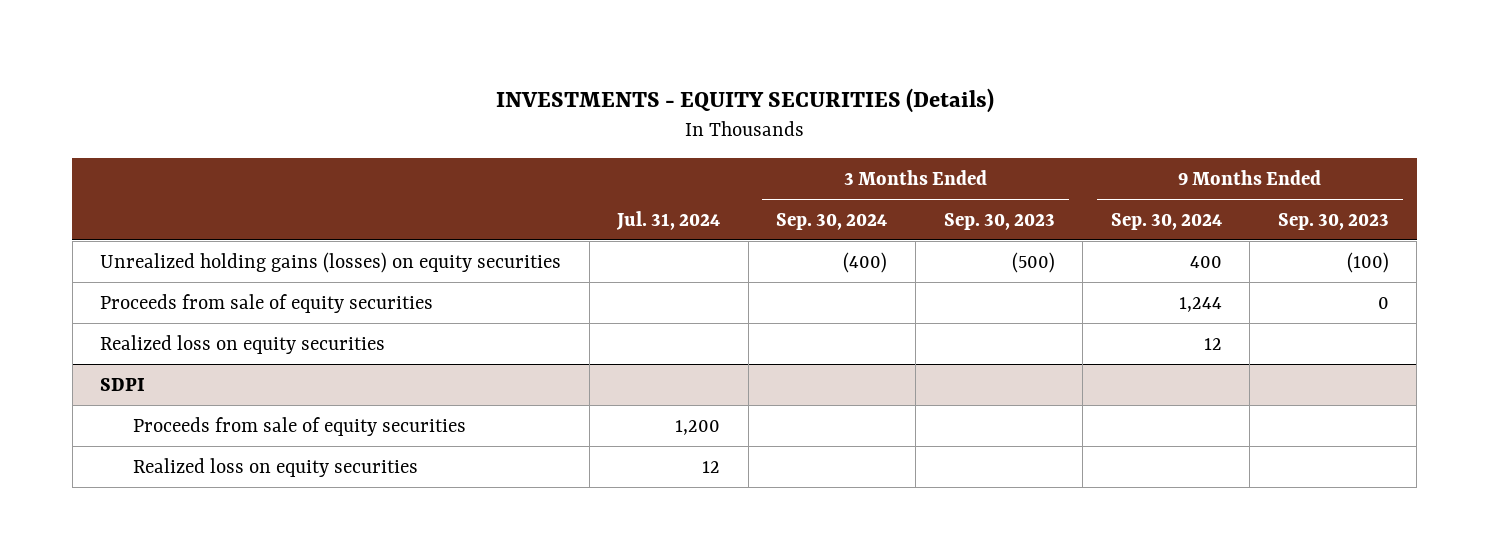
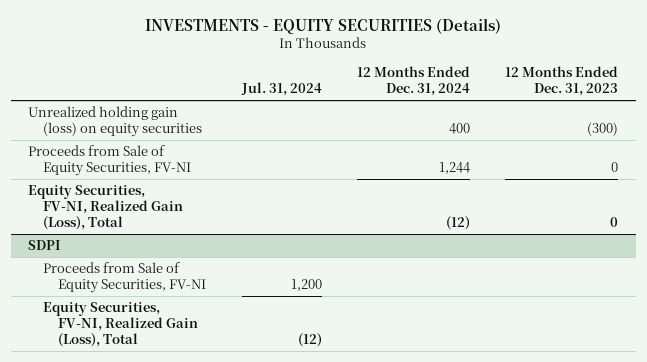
- | Jul. 31, 2024 | 3 Months Ended Sep. 30, 2024 | 3 Months Ended Sep. 30, 2023 | 9 Months Ended Sep. 30, 2024 | 9 Months Ended Sep. 30, 2023
+ | Jul. 31, 2024 | 12 Months Ended Dec. 31, 2024 | 12 Months Ended Dec. 31, 2023
- Unrealized holding gains (losses) on equity securities | | (400) | (500) | 400 | (100)
- Proceeds from sale of equity securities | | | | 1,244 | 0
- Realized loss on equity securities | | | | 12 |
+ Unrealized holding gain (loss) on equity securities | | 400 | (300)
+ Proceeds from Sale of Equity Securities, FV-NI | | 1,244 | 0
+ Equity Securities, FV-NI, Realized Gain (Loss), Total | | (12) | 0
@ SDPI
- Proceeds from sale of equity securities | 1,200 | | | |
- Realized loss on equity securities | 12 | | | |
+ Proceeds from Sale of Equity Securities, FV-NI | 1,200 | |
+ Equity Securities, FV-NI, Realized Gain (Loss), Total | (12) | |

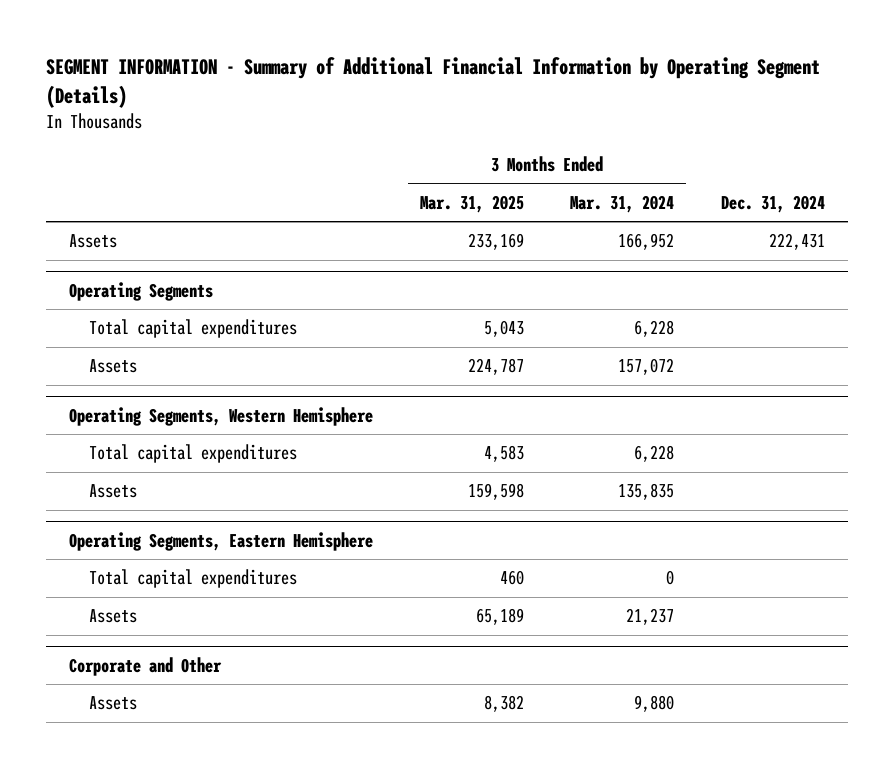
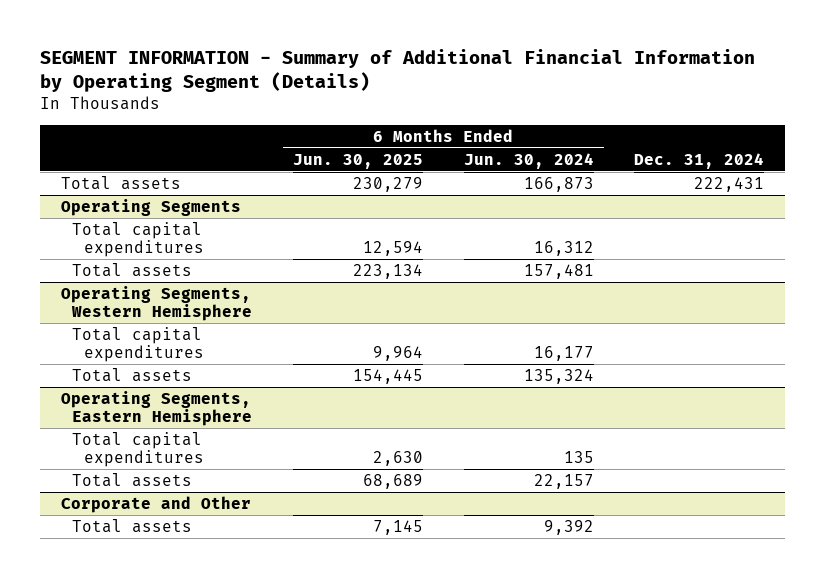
- | 3 Months Ended Mar. 31, 2025 | 3 Months Ended Mar. 31, 2024 | Dec. 31, 2024
+ | 6 Months Ended Jun. 30, 2025 | 6 Months Ended Jun. 30, 2024 | Dec. 31, 2024
- Assets | 233,169 | 166,952 | 222,431
+ Total assets | 230,279 | 166,873 | 222,431
@ Operating Segments
- Assets | 224,787 | 157,072 |
+ Total assets | 223,134 | 157,481 |
@ Operating Segments, Western Hemisphere
- Assets | 159,598 | 135,835 |
+ Total assets | 154,445 | 135,324 |
@ Operating Segments, Eastern Hemisphere
- Assets | 65,189 | 21,237 |
+ Total assets | 68,689 | 22,157 |
@ Corporate and Other
- Assets | 8,382 | 9,880 |
+ Total assets | 7,145 | 9,392 |

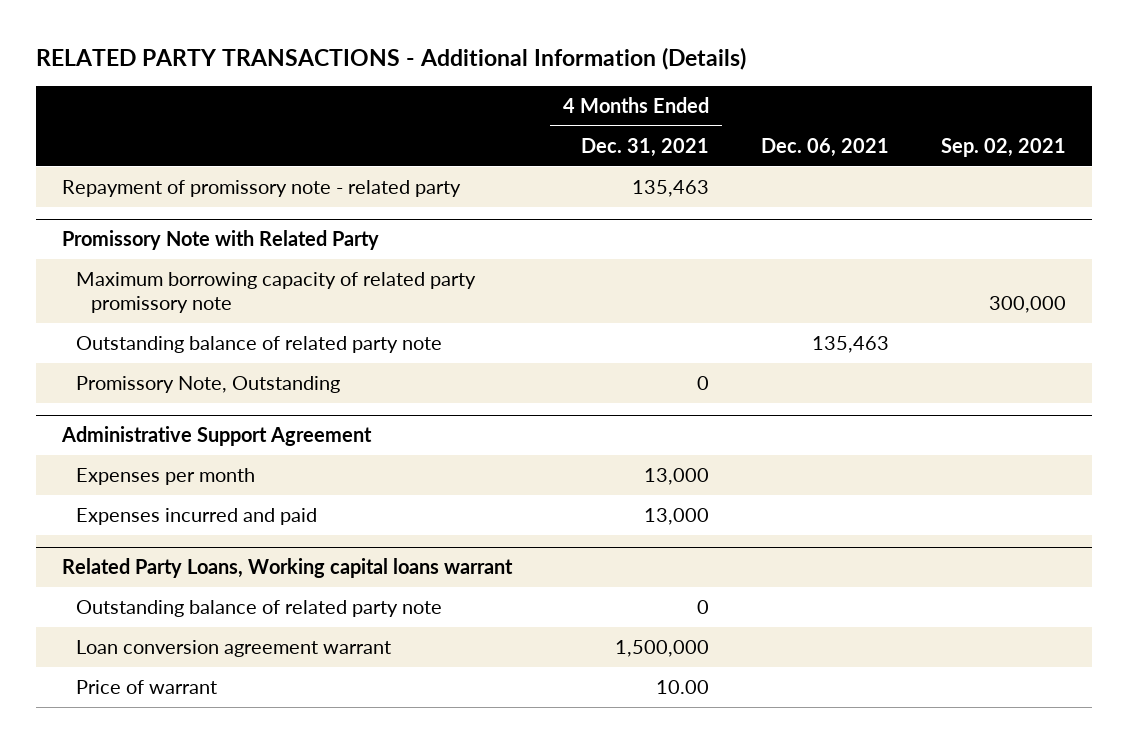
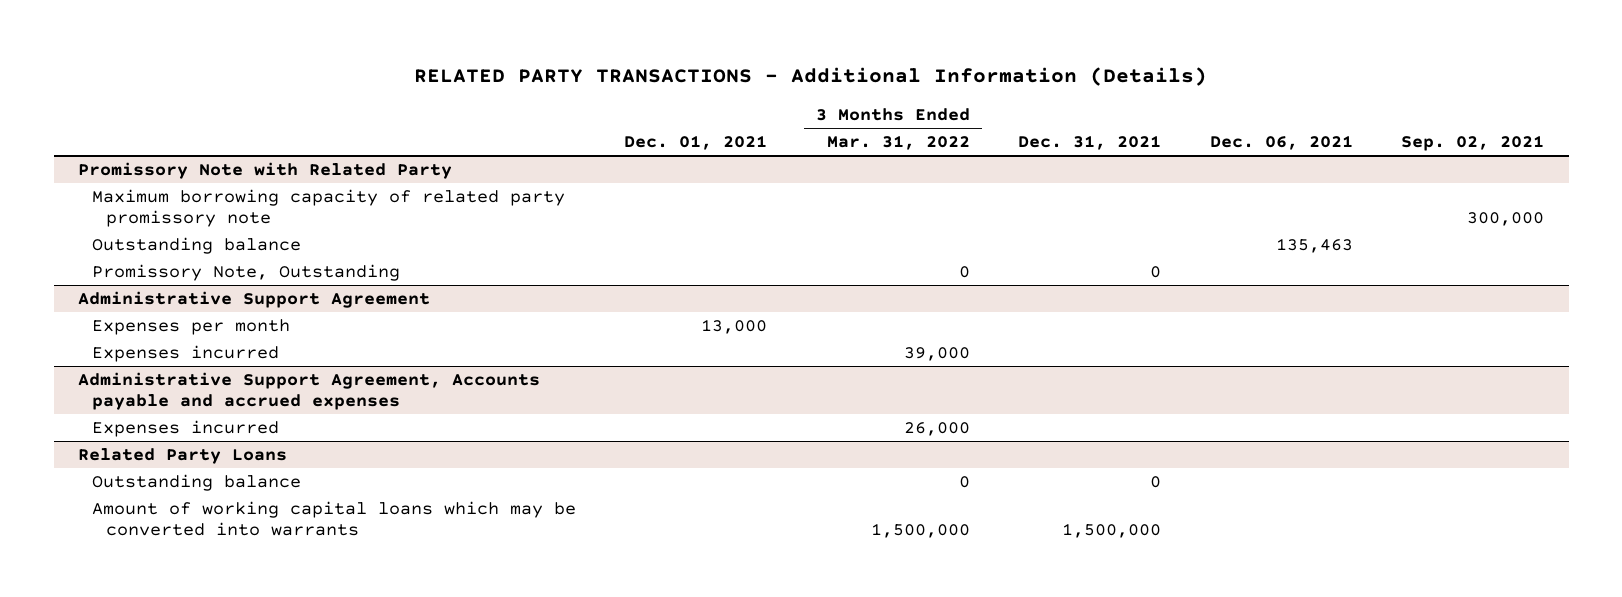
- | 4 Months Ended Dec. 31, 2021 | Dec. 06, 2021 | Sep. 02, 2021
+ | Dec. 01, 2021 | 3 Months Ended Mar. 31, 2022 | Dec. 31, 2021 | Dec. 06, 2021 | Sep. 02, 2021
- Repayment of promissory note - related party | 135,463 | |
@ Promissory Note with Related Party
- Outstanding balance of related party note | | 135,463 |
+ Outstanding balance | | | | 135,463 |
@ Administrative Support Agreement
- Expenses incurred and paid | 13,000 | |
- Related Party Loans, Working capital loans warrant
- Outstanding balance of related party note | 0 | |
- Loan conversion agreement warrant | 1,500,000 | |
- Price of warrant | 10.00 | |
@ Administrative Support Agreement
+ Expenses incurred | | 39,000 | | |
+ Administrative Support Agreement, Accounts payable and accrued expenses
+ Expenses incurred | | 26,000 | | |
+ Related Party Loans
+ Outstanding balance | | 0 | 0 | |
+ Amount of working capital loans which may be converted into warrants | | 1,500,000 | 1,500,000 | |

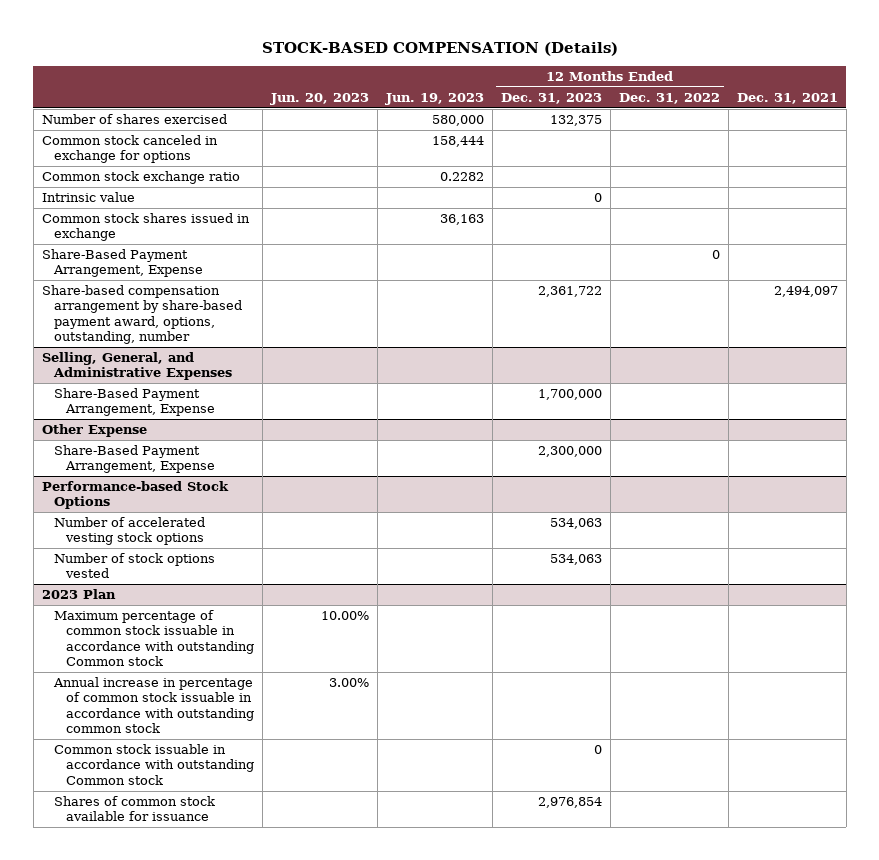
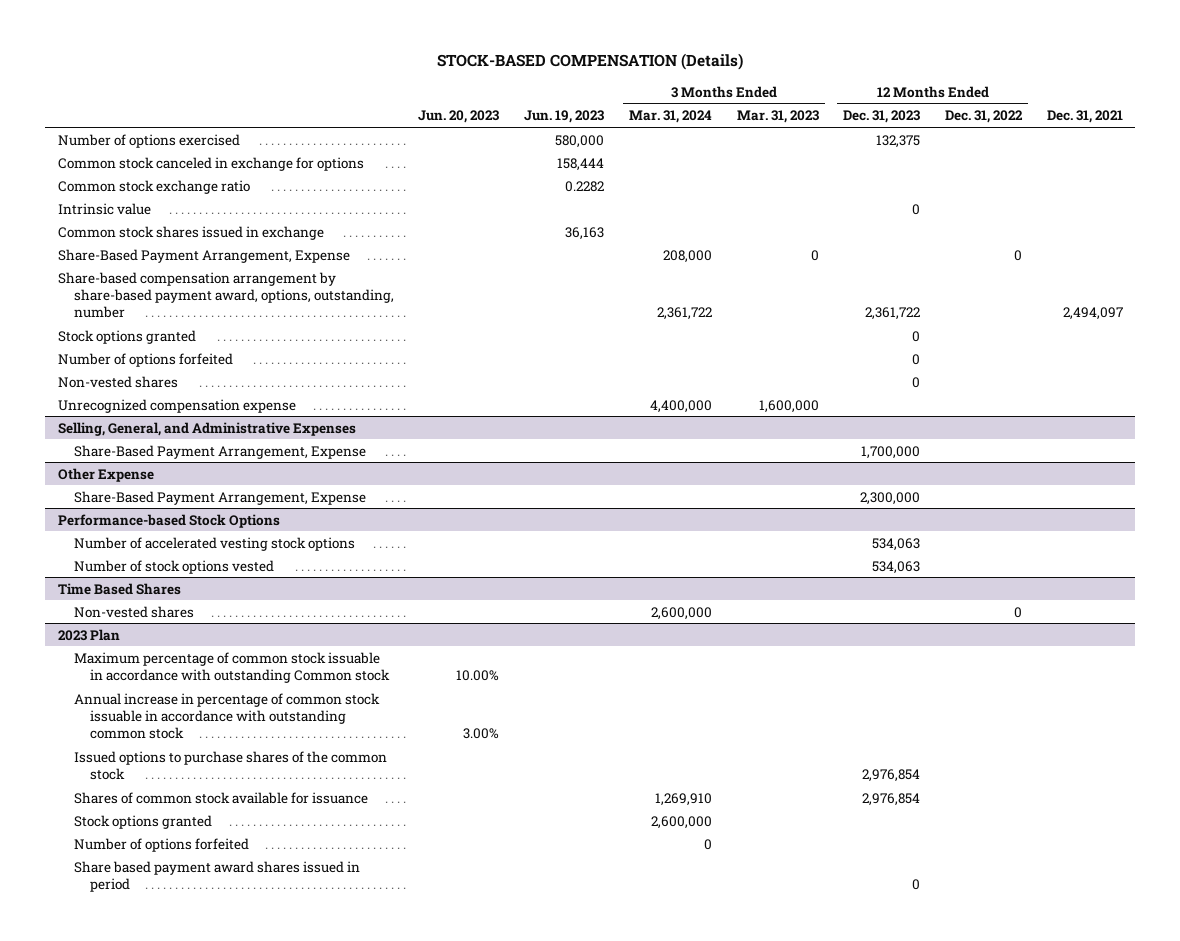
- | Jun. 20, 2023 | Jun. 19, 2023 | 12 Months Ended Dec. 31, 2023 | 12 Months Ended Dec. 31, 2022 | Dec. 31, 2021
+ | Jun. 20, 2023 | Jun. 19, 2023 | 3 Months Ended Mar. 31, 2024 | 3 Months Ended Mar. 31, 2023 | 12 Months Ended Dec. 31, 2023 | 12 Months Ended Dec. 31, 2022 | Dec. 31, 2021
- Number of shares exercised | | 580,000 | 132,375 | |
+ Number of options exercised | | 580,000 | | | 132,375 | |
+ Stock options granted | | | | | 0 | |
+ Number of options forfeited | | | | | 0 | |
+ Non-vested shares | | | | | 0 | |
+ Unrecognized compensation expense | | | 4,400,000 | 1,600,000 | | |
+ Time Based Shares
+ Non-vested shares | | | 2,600,000 | | | 0 |
@ 2023 Plan
- Common stock issuable in accordance with outstanding Common stock | | | 0 | |
+ Issued options to purchase shares of the common stock | | | | | 2,976,854 | |
+ Stock options granted | | | 2,600,000 | | | |
+ Number of options forfeited | | | 0 | | | |
+ Share based payment award shares issued in period | | | | | 0 | |

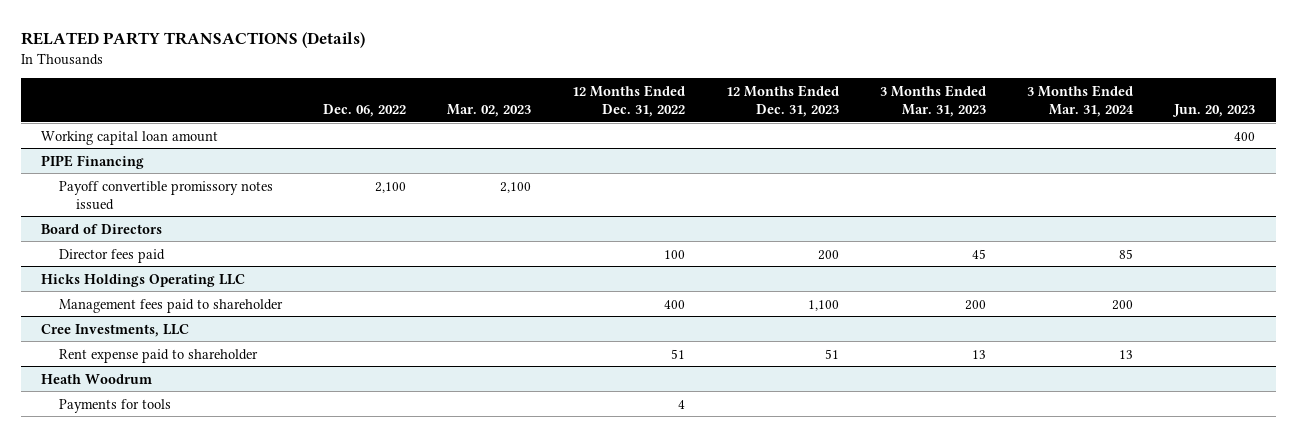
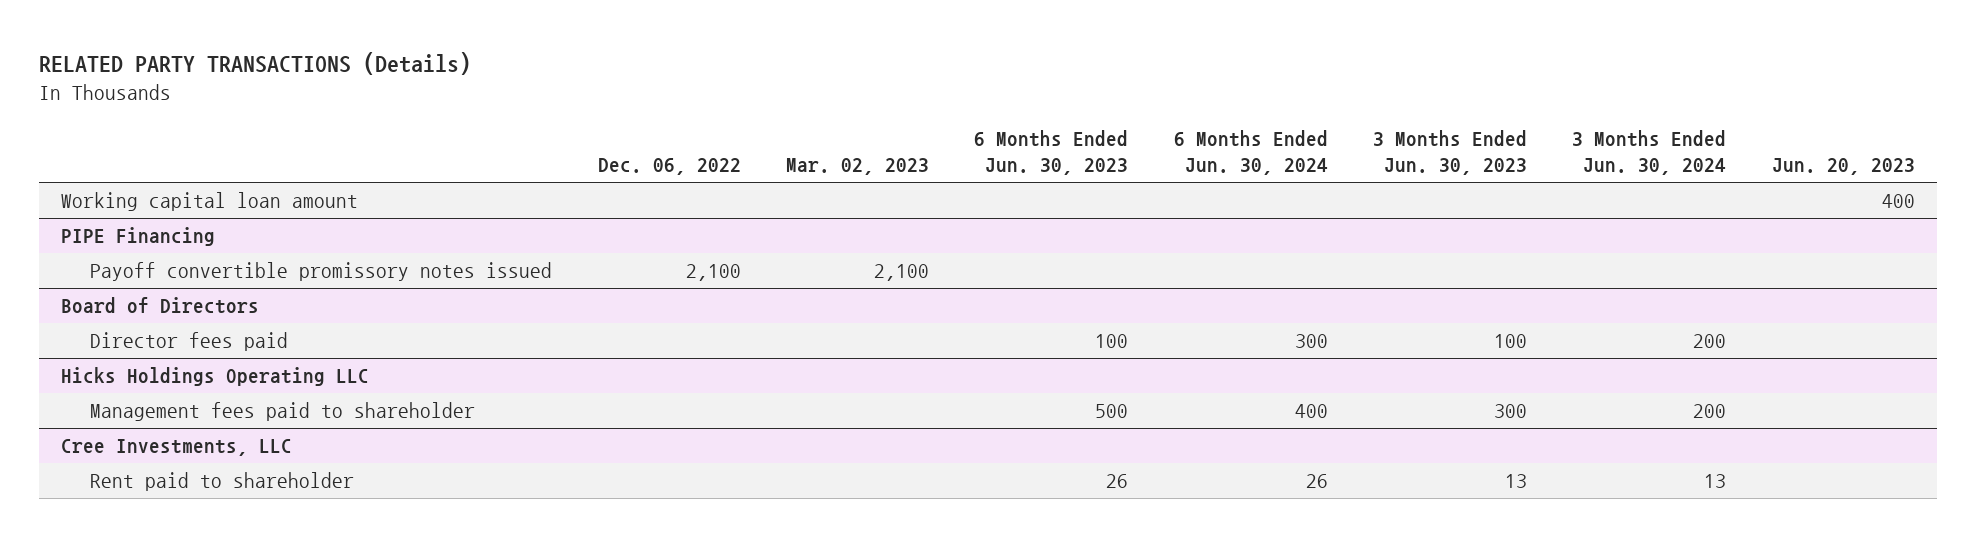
- | Dec. 06, 2022 | Mar. 02, 2023 | 12 Months Ended Dec. 31, 2022 | 12 Months Ended Dec. 31, 2023 | 3 Months Ended Mar. 31, 2023 | 3 Months Ended Mar. 31, 2024 | Jun. 20, 2023
+ | Dec. 06, 2022 | Mar. 02, 2023 | 6 Months Ended Jun. 30, 2023 | 6 Months Ended Jun. 30, 2024 | 3 Months Ended Jun. 30, 2023 | 3 Months Ended Jun. 30, 2024 | Jun. 20, 2023
@ Cree Investments, LLC
- Rent expense paid to shareholder | | | 51 | 51 | 13 | 13 |
- Heath Woodrum
- Payments for tools | | | 4 | | | |
@ Cree Investments, LLC
+ Rent paid to shareholder | | | 26 | 26 | 13 | 13 |

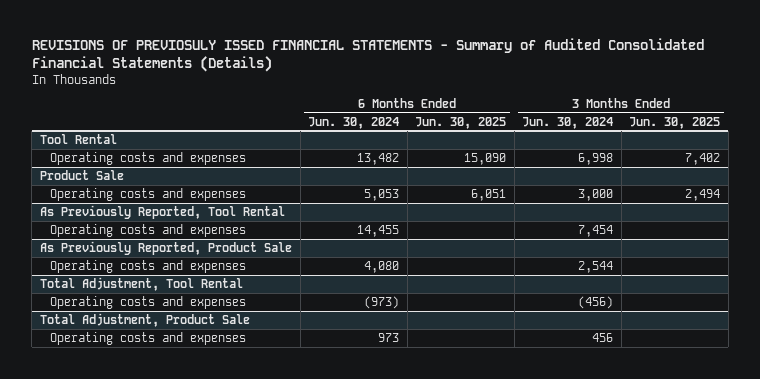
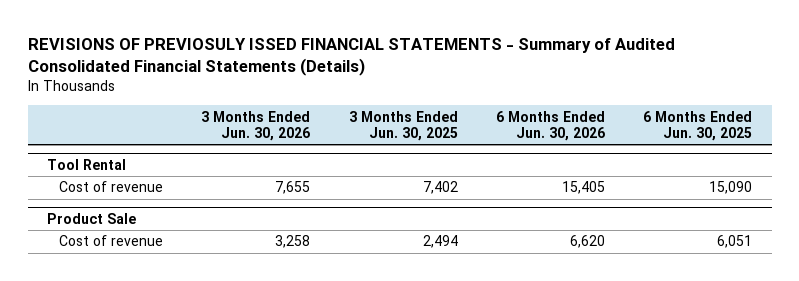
- | 6 Months Ended Jun. 30, 2024 | 6 Months Ended Jun. 30, 2025 | 3 Months Ended Jun. 30, 2024 | 3 Months Ended Jun. 30, 2025
+ | 3 Months Ended Jun. 30, 2026 | 3 Months Ended Jun. 30, 2025 | 6 Months Ended Jun. 30, 2026 | 6 Months Ended Jun. 30, 2025
@ Tool Rental
- Operating costs and expenses | 13,482 | 15,090 | 6,998 | 7,402
+ Cost of revenue | 7,655 | 7,402 | 15,405 | 15,090
@ Product Sale
- Operating costs and expenses | 5,053 | 6,051 | 3,000 | 2,494
- As Previously Reported, Tool Rental
- Operating costs and expenses | 14,455 | | 7,454 |
- As Previously Reported, Product Sale
- Operating costs and expenses | 4,080 | | 2,544 |
- Total Adjustment, Tool Rental
- Operating costs and expenses | (973) | | (456) |
- Total Adjustment, Product Sale
- Operating costs and expenses | 973 | | 456 |
@ Product Sale
+ Cost of revenue | 3,258 | 2,494 | 6,620 | 6,051

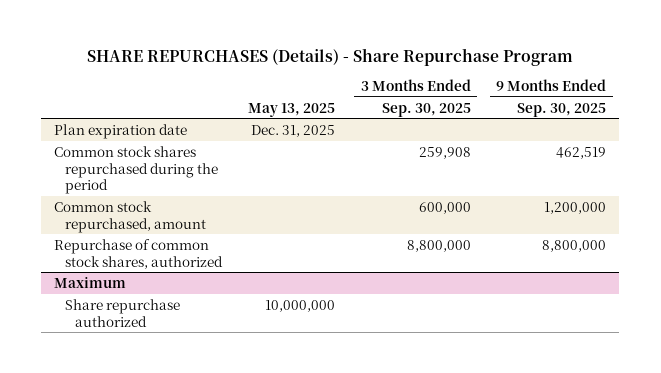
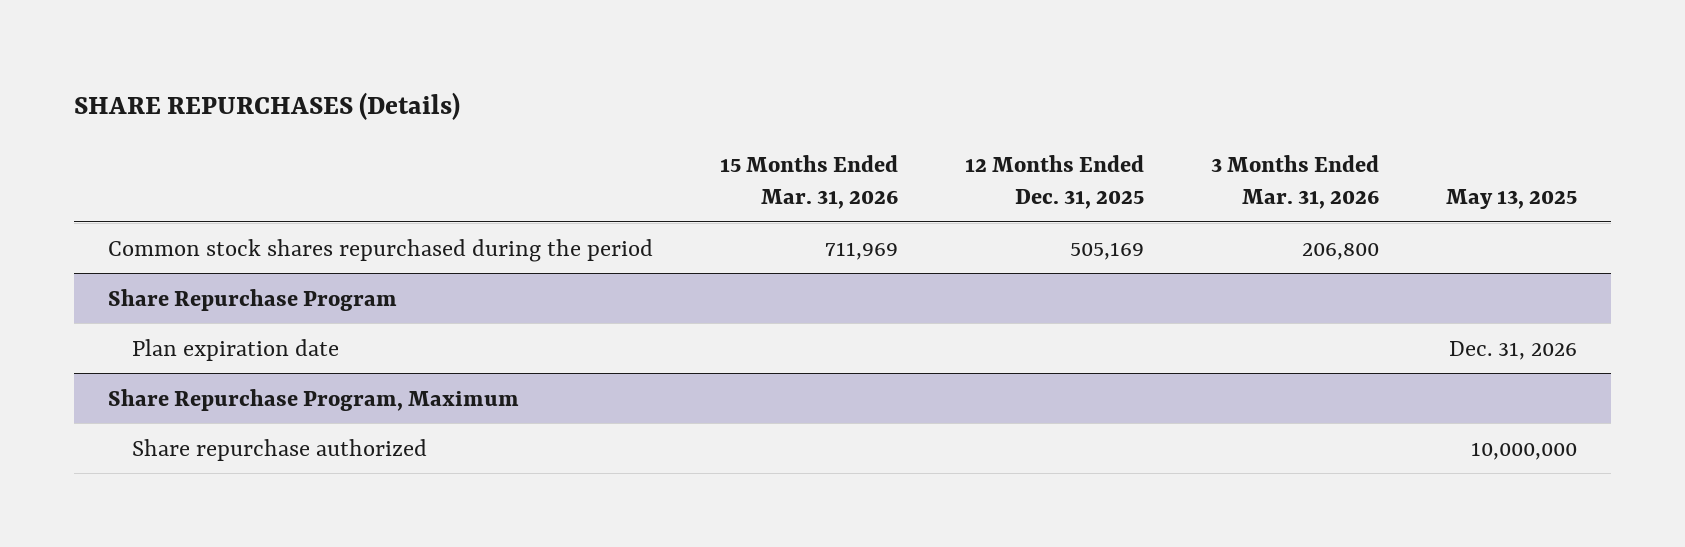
- SHARE REPURCHASES (Details) - Share Repurchase Program
+ SHARE REPURCHASES (Details)
- | May 13, 2025 | 3 Months Ended Sep. 30, 2025 | 9 Months Ended Sep. 30, 2025
+ | 15 Months Ended Mar. 31, 2026 | 12 Months Ended Dec. 31, 2025 | 3 Months Ended Mar. 31, 2026 | May 13, 2025
- Plan expiration date | Dec. 31, 2025 | |
- Common stock repurchased, amount | | 600,000 | 1,200,000
- Repurchase of common stock shares, authorized | | 8,800,000 | 8,800,000
- Maximum
- Share repurchase authorized | 10,000,000 | |
+ Share Repurchase Program
+ Plan expiration date | | | | Dec. 31, 2026
+ Share Repurchase Program, Maximum
+ Share repurchase authorized | | | | 10,000,000

